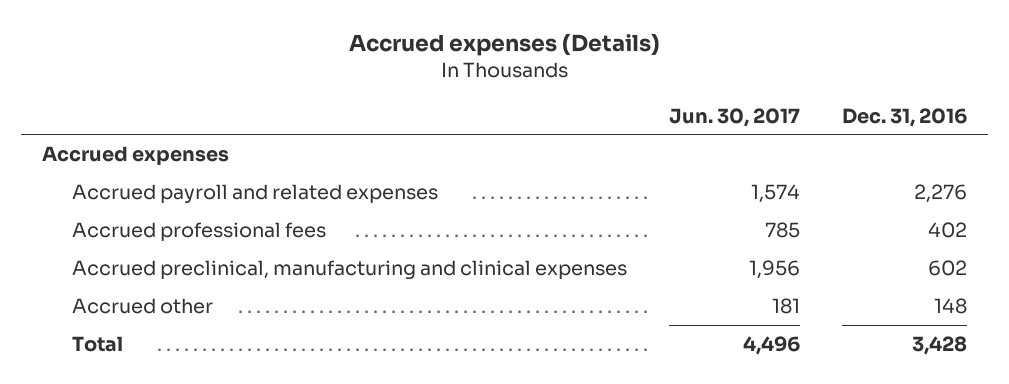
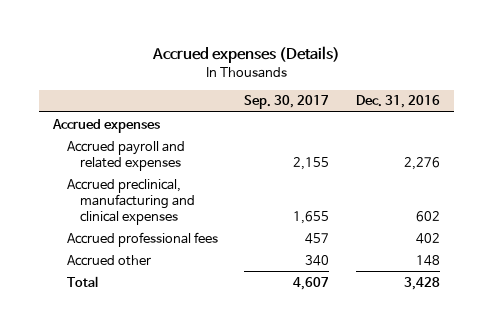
- | Jun. 30, 2017 | Dec. 31, 2016
+ | Sep. 30, 2017 | Dec. 31, 2016
moved down: Accrued professional fees | 457 | 402

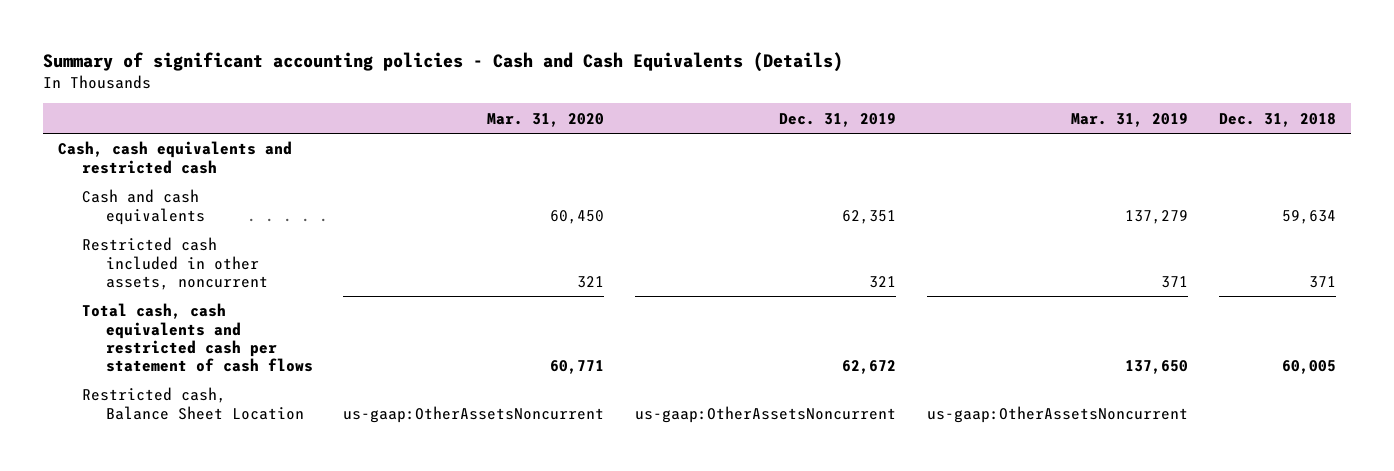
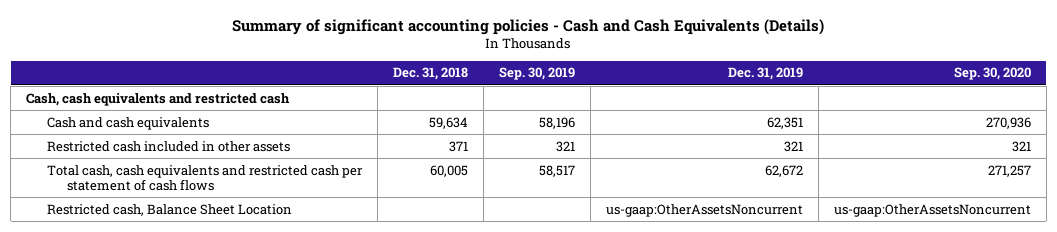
- | Mar. 31, 2020 | Dec. 31, 2019 | Mar. 31, 2019 | Dec. 31, 2018
+ | Dec. 31, 2018 | Sep. 30, 2019 | Dec. 31, 2019 | Sep. 30, 2020
- Restricted cash included in other assets, noncurrent | 321 | 321 | 371 | 371
+ Restricted cash included in other assets | 371 | 321 | 321 | 321

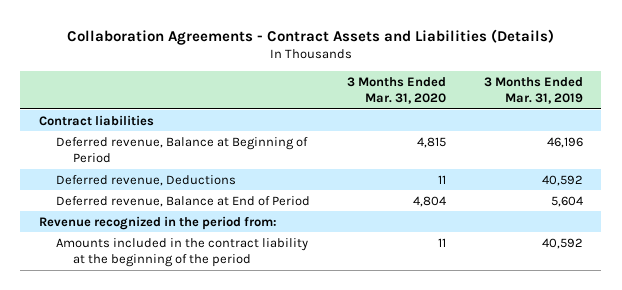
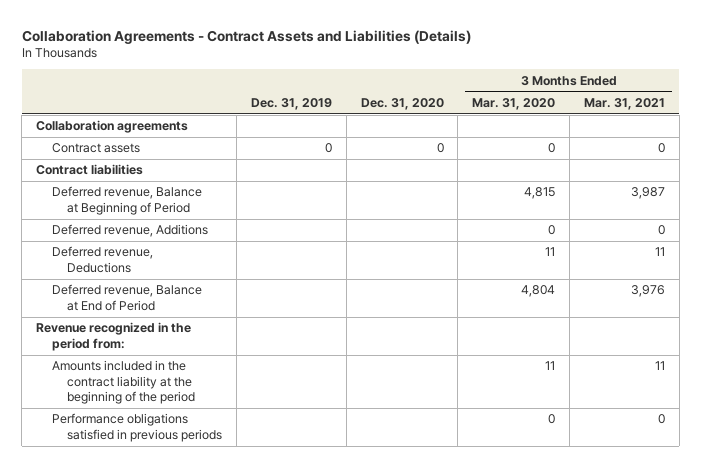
- | 3 Months Ended Mar. 31, 2020 | 3 Months Ended Mar. 31, 2019
+ | Dec. 31, 2019 | Dec. 31, 2020 | 3 Months Ended Mar. 31, 2020 | 3 Months Ended Mar. 31, 2021
+ Collaboration agreements
+ Contract assets | 0 | 0 | 0 | 0
+ Deferred revenue, Additions | | | 0 | 0
+ Performance obligations satisfied in previous periods | | | 0 | 0

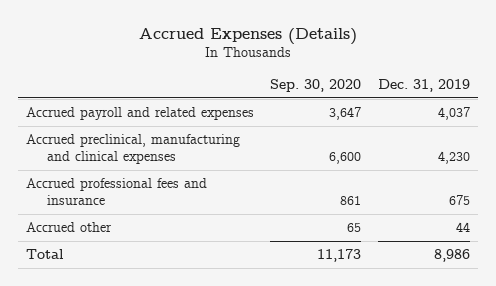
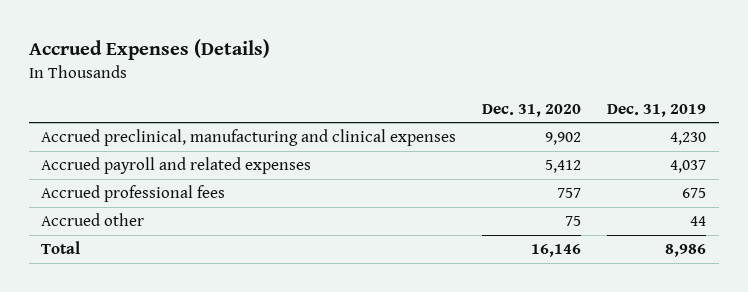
- | Sep. 30, 2020 | Dec. 31, 2019
+ | Dec. 31, 2020 | Dec. 31, 2019
- Accrued professional fees and insurance | 861 | 675
moved down: Accrued payroll and related expenses | 5,412 | 4,037
+ Accrued professional fees | 757 | 675

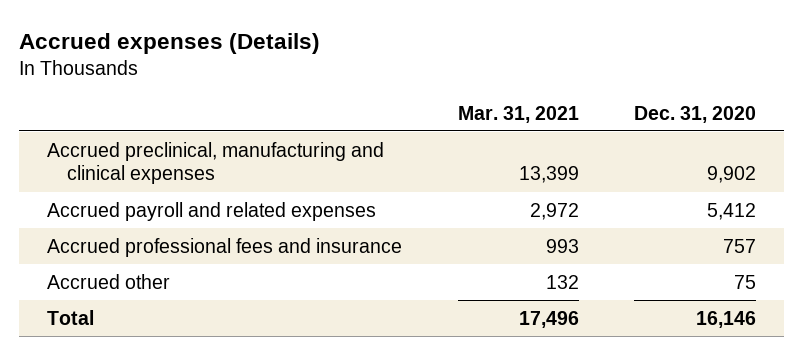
- Accrued Expenses (Details)
+ Accrued expenses (Details)
- | Dec. 31, 2020 | Dec. 31, 2019
+ | Mar. 31, 2021 | Dec. 31, 2020
- Accrued professional fees | 757 | 675
+ Accrued professional fees and insurance | 993 | 757

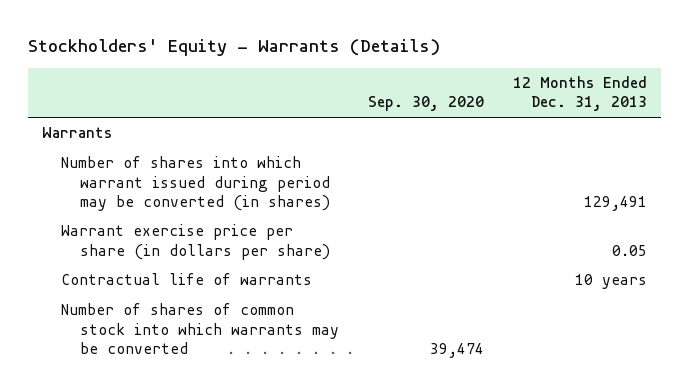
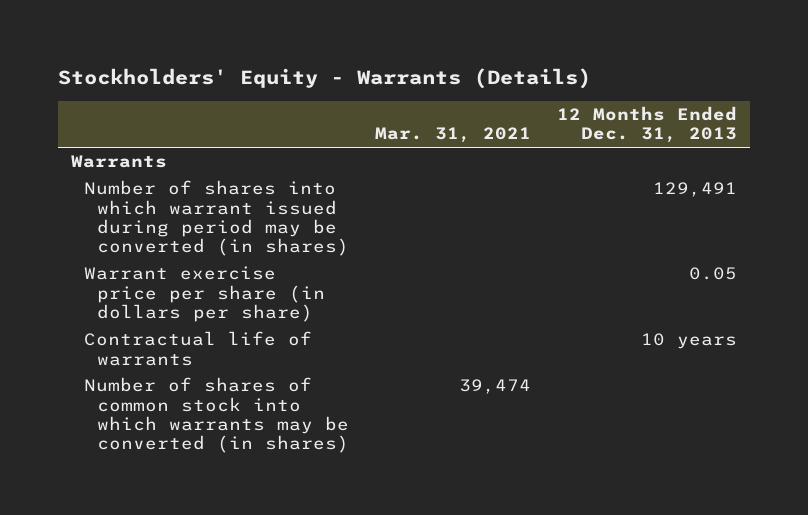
- | Sep. 30, 2020 | 12 Months Ended Dec. 31, 2013
+ | Mar. 31, 2021 | 12 Months Ended Dec. 31, 2013
- Number of shares of common stock into which warrants may be converted | 39,474 |
+ Number of shares of common stock into which warrants may be converted (in shares) | 39,474 |

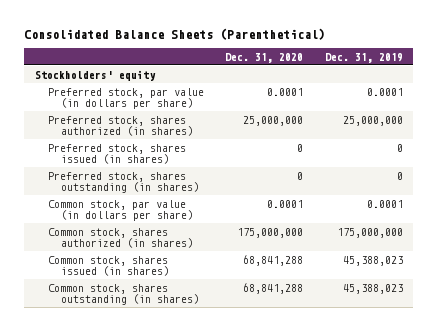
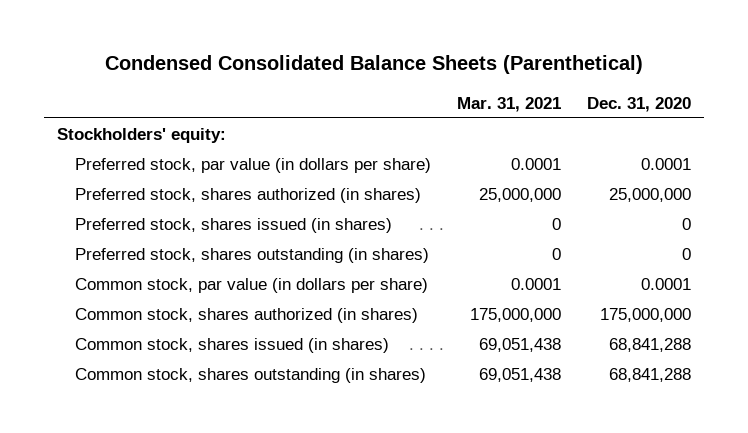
- Consolidated Balance Sheets (Parenthetical)
+ Condensed Consolidated Balance Sheets (Parenthetical)
- | Dec. 31, 2020 | Dec. 31, 2019
+ | Mar. 31, 2021 | Dec. 31, 2020
- Stockholders' equity
+ Stockholders' equity:

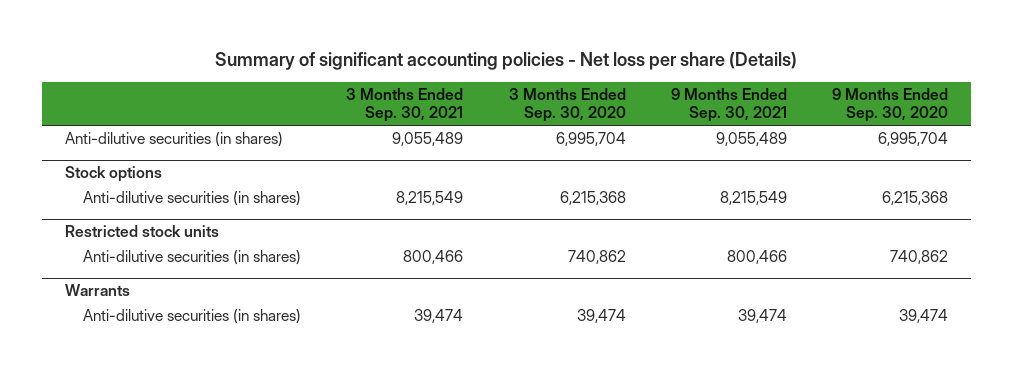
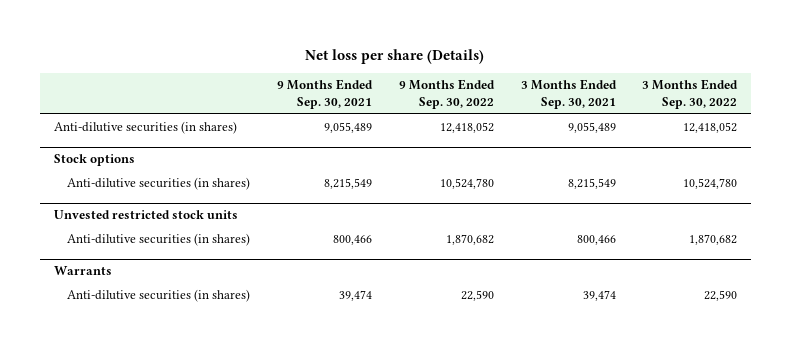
- Summary of significant accounting policies - Net loss per share (Details)
+ Net loss per share (Details)
- | 3 Months Ended Sep. 30, 2021 | 3 Months Ended Sep. 30, 2020 | 9 Months Ended Sep. 30, 2021 | 9 Months Ended Sep. 30, 2020
+ | 9 Months Ended Sep. 30, 2021 | 9 Months Ended Sep. 30, 2022 | 3 Months Ended Sep. 30, 2021 | 3 Months Ended Sep. 30, 2022
- Restricted stock units
+ Unvested restricted stock units

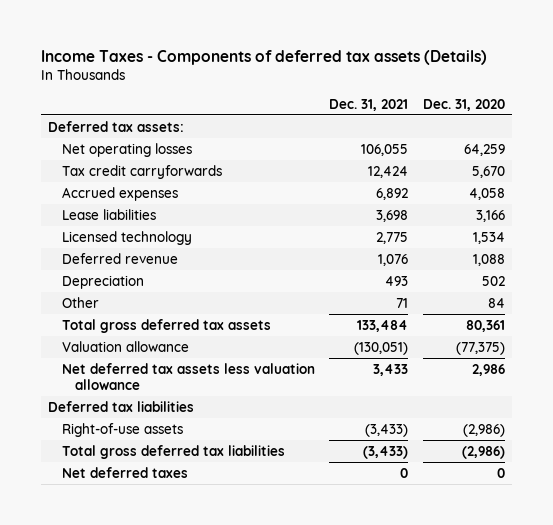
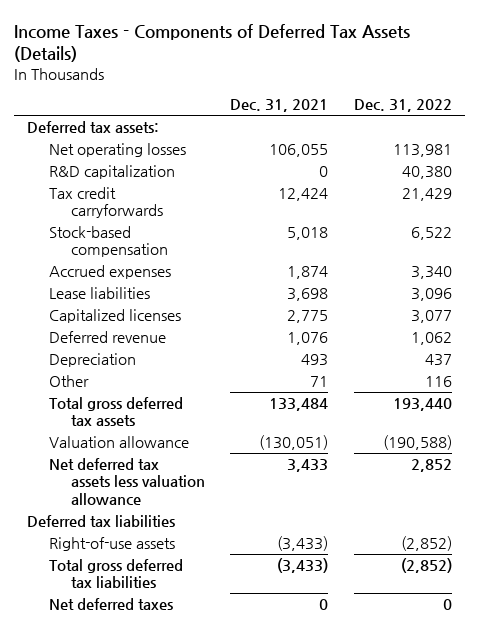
- Income Taxes - Components of deferred tax assets (Details)
+ Income Taxes - Components of Deferred Tax Assets (Details)
- | Dec. 31, 2021 | Dec. 31, 2020
+ | Dec. 31, 2021 | Dec. 31, 2022
+ R&D capitalization | 0 | 40,380
- Accrued expenses | 6,892 | 4,058
+ Stock-based compensation | 5,018 | 6,522
+ Accrued expenses | 1,874 | 3,340
- Licensed technology | 2,775 | 1,534
+ Capitalized licenses | 2,775 | 3,077

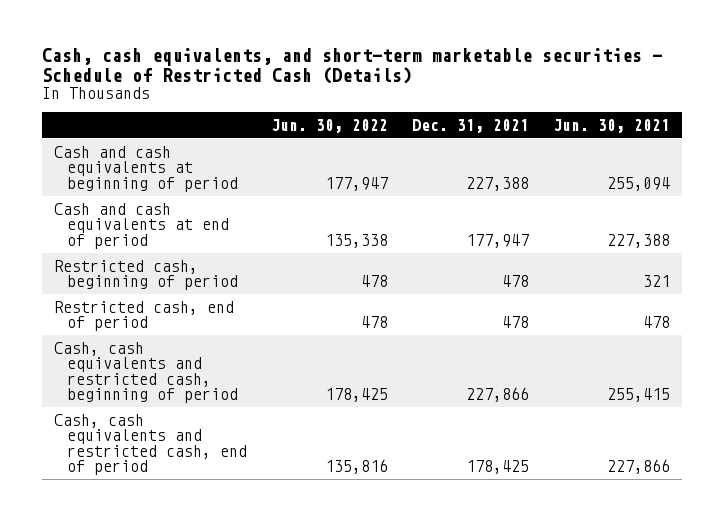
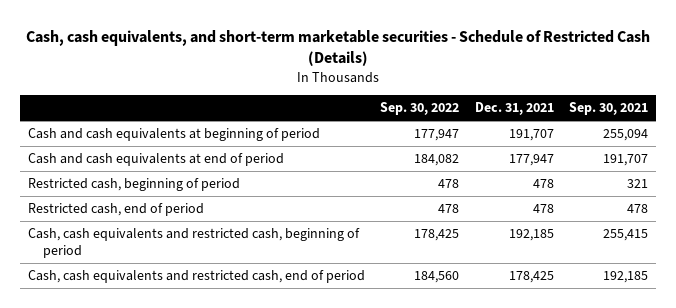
- | Jun. 30, 2022 | Dec. 31, 2021 | Jun. 30, 2021
+ | Sep. 30, 2022 | Dec. 31, 2021 | Sep. 30, 2021
- Cash and cash equivalents at beginning of period | 177,947 | 227,388 | 255,094
+ Cash and cash equivalents at beginning of period | 177,947 | 191,707 | 255,094
- Cash, cash equivalents and restricted cash, beginning of period | 178,425 | 227,866 | 255,415
+ Cash, cash equivalents and restricted cash, beginning of period | 178,425 | 192,185 | 255,415

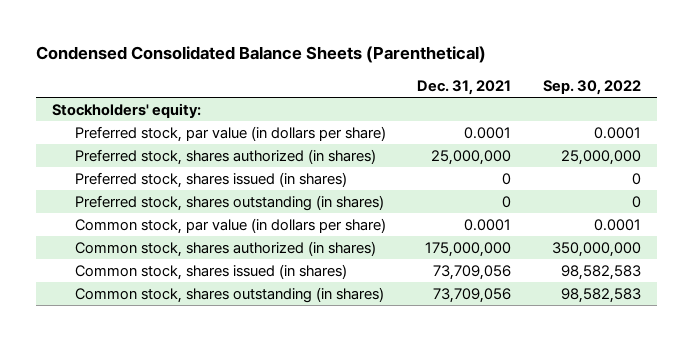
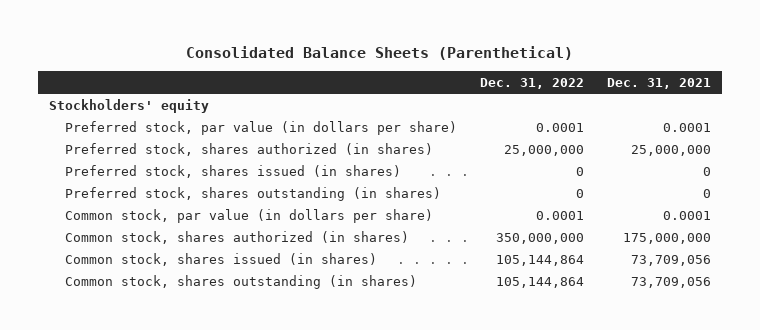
- Condensed Consolidated Balance Sheets (Parenthetical)
+ Consolidated Balance Sheets (Parenthetical)
- | Dec. 31, 2021 | Sep. 30, 2022
+ | Dec. 31, 2022 | Dec. 31, 2021
- Stockholders' equity:
+ Stockholders' equity

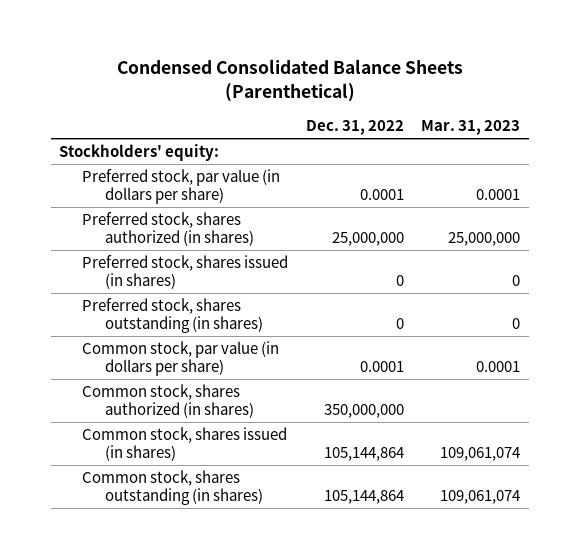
- Consolidated Balance Sheets (Parenthetical)
+ Condensed Consolidated Balance Sheets (Parenthetical)
- | Dec. 31, 2022 | Dec. 31, 2021
+ | Dec. 31, 2022 | Mar. 31, 2023
- Stockholders' equity
+ Stockholders' equity:

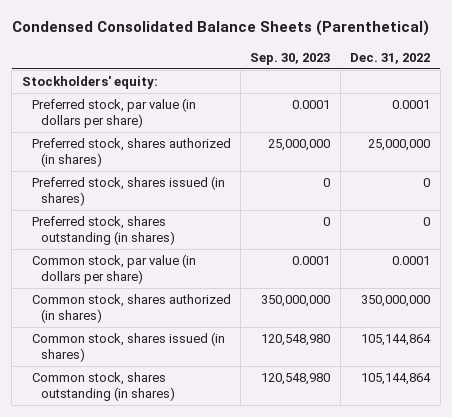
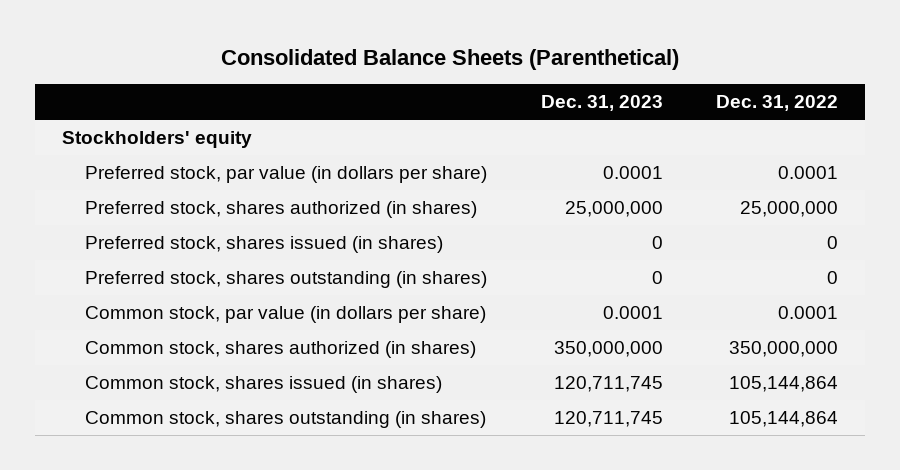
- Condensed Consolidated Balance Sheets (Parenthetical)
+ Consolidated Balance Sheets (Parenthetical)
- | Sep. 30, 2023 | Dec. 31, 2022
+ | Dec. 31, 2023 | Dec. 31, 2022
- Stockholders' equity:
+ Stockholders' equity

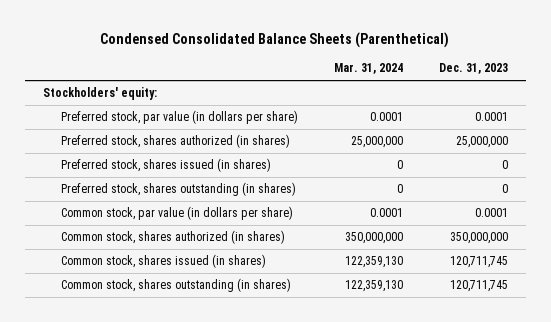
- Consolidated Balance Sheets (Parenthetical)
+ Condensed Consolidated Balance Sheets (Parenthetical)
- | Dec. 31, 2023 | Dec. 31, 2022
+ | Mar. 31, 2024 | Dec. 31, 2023
- Stockholders' equity
+ Stockholders' equity:

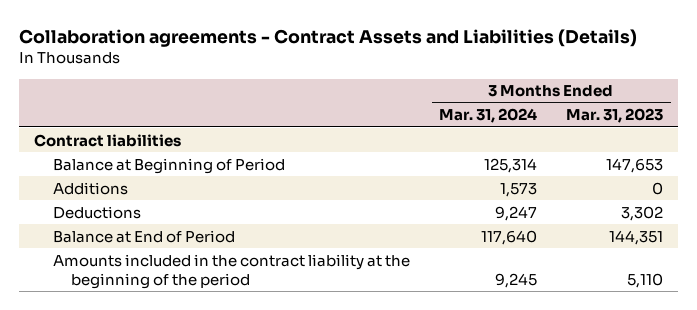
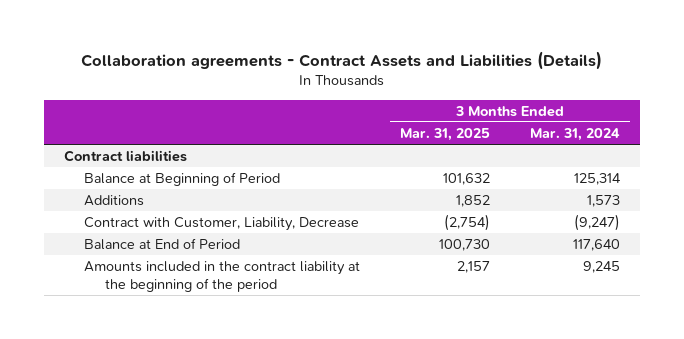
- | 3 Months Ended Mar. 31, 2024 | 3 Months Ended Mar. 31, 2023
+ | 3 Months Ended Mar. 31, 2025 | 3 Months Ended Mar. 31, 2024
- Deductions | 9,247 | 3,302
+ Contract with Customer, Liability, Decrease | (2,754) | (9,247)

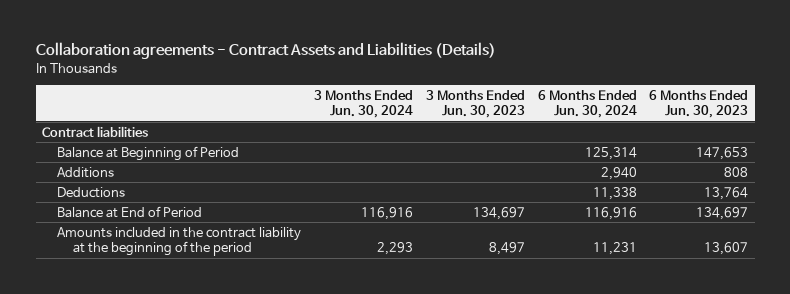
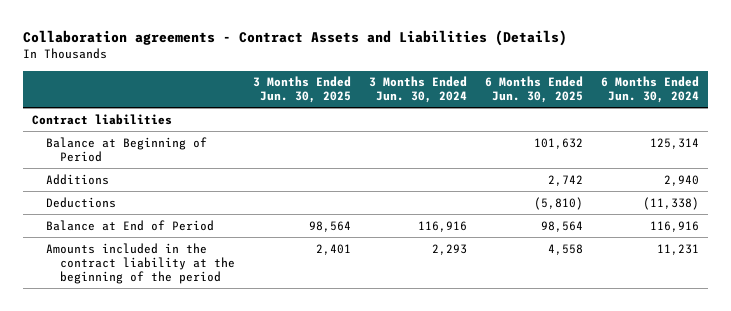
- | 3 Months Ended Jun. 30, 2024 | 3 Months Ended Jun. 30, 2023 | 6 Months Ended Jun. 30, 2024 | 6 Months Ended Jun. 30, 2023
+ | 3 Months Ended Jun. 30, 2025 | 3 Months Ended Jun. 30, 2024 | 6 Months Ended Jun. 30, 2025 | 6 Months Ended Jun. 30, 2024
- Deductions | | | 11,338 | 13,764
+ Deductions | | | (5,810) | (11,338)

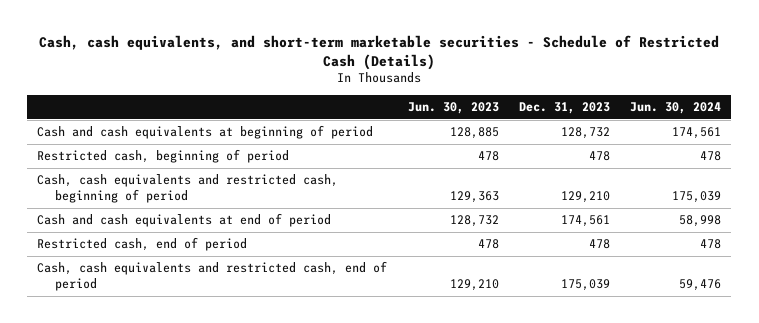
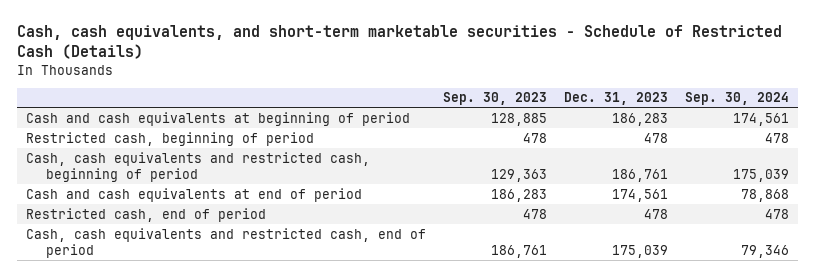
- | Jun. 30, 2023 | Dec. 31, 2023 | Jun. 30, 2024
+ | Sep. 30, 2023 | Dec. 31, 2023 | Sep. 30, 2024
- Cash and cash equivalents at beginning of period | 128,885 | 128,732 | 174,561
+ Cash and cash equivalents at beginning of period | 128,885 | 186,283 | 174,561
- Cash, cash equivalents and restricted cash, beginning of period | 129,363 | 129,210 | 175,039
+ Cash, cash equivalents and restricted cash, beginning of period | 129,363 | 186,761 | 175,039

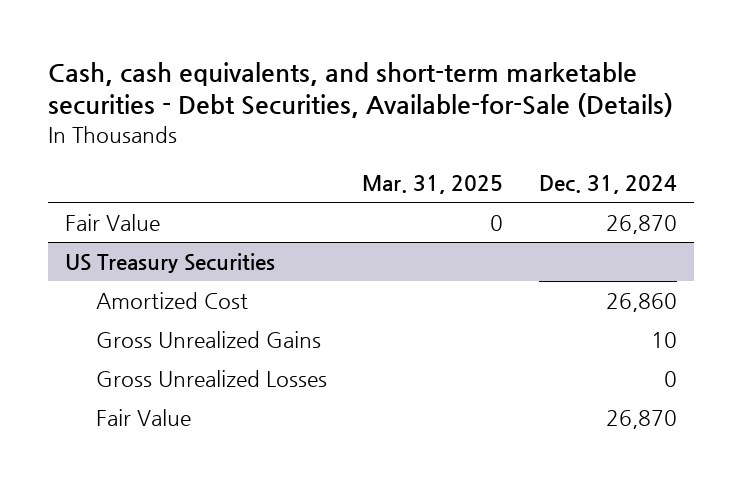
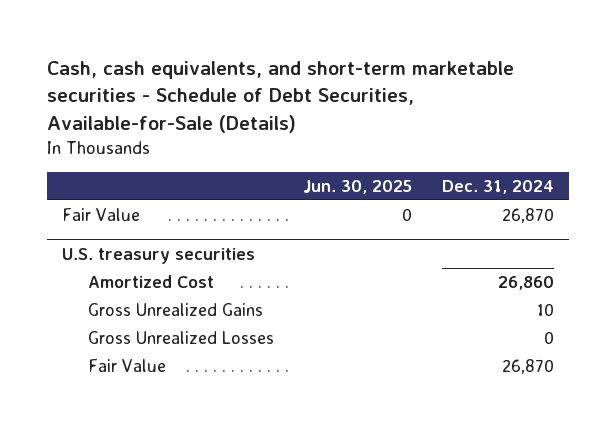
- Cash, cash equivalents, and short-term marketable securities - Debt Securities, Available-for-Sale (Details)
+ Cash, cash equivalents, and short-term marketable securities - Schedule of Debt Securities, Available-for-Sale (Details)
- | Mar. 31, 2025 | Dec. 31, 2024
+ | Jun. 30, 2025 | Dec. 31, 2024
- US Treasury Securities
+ U.S. treasury securities

